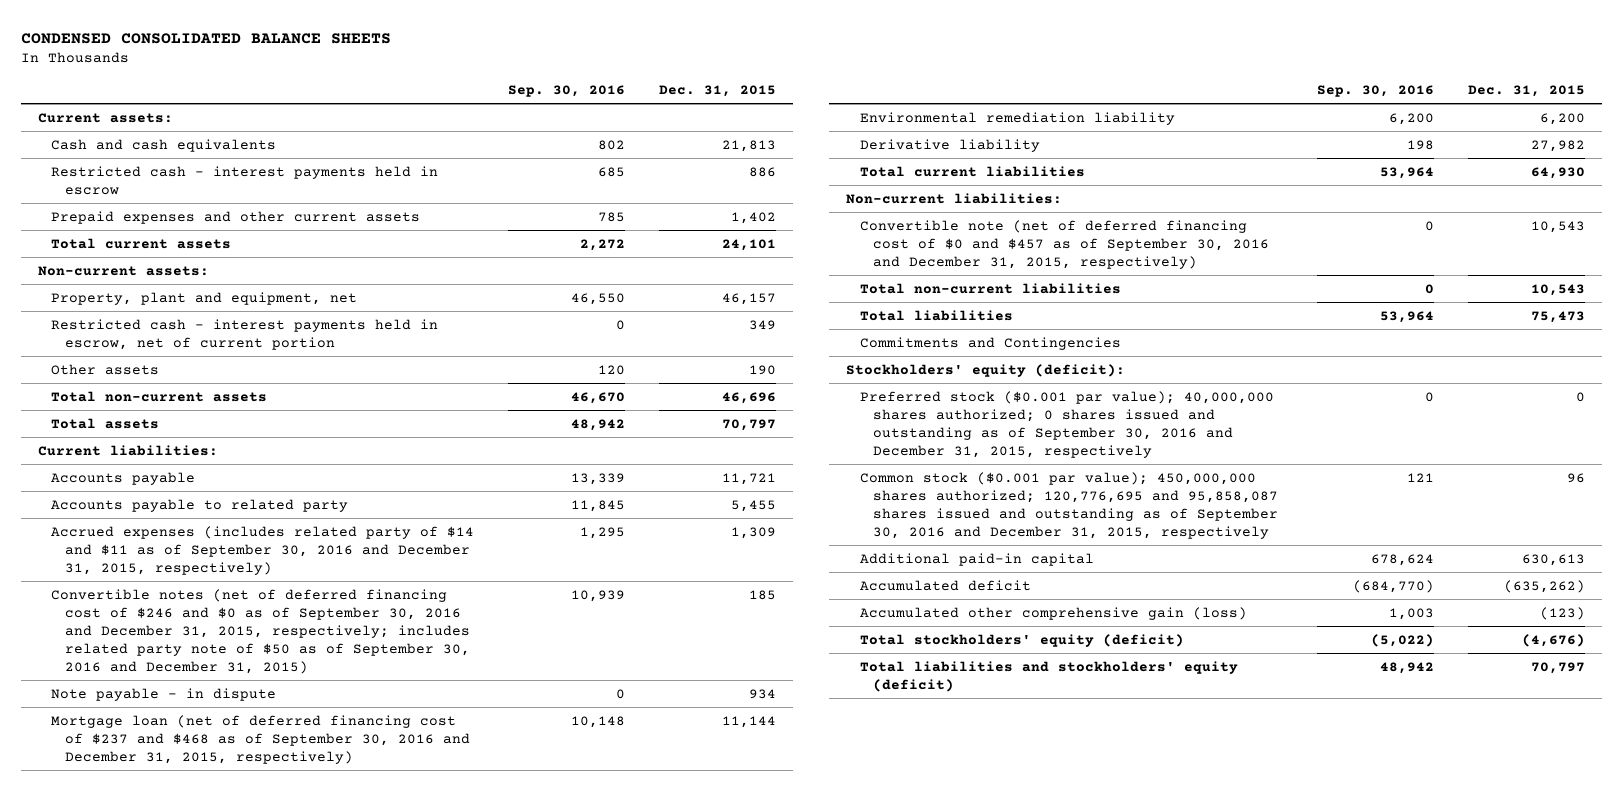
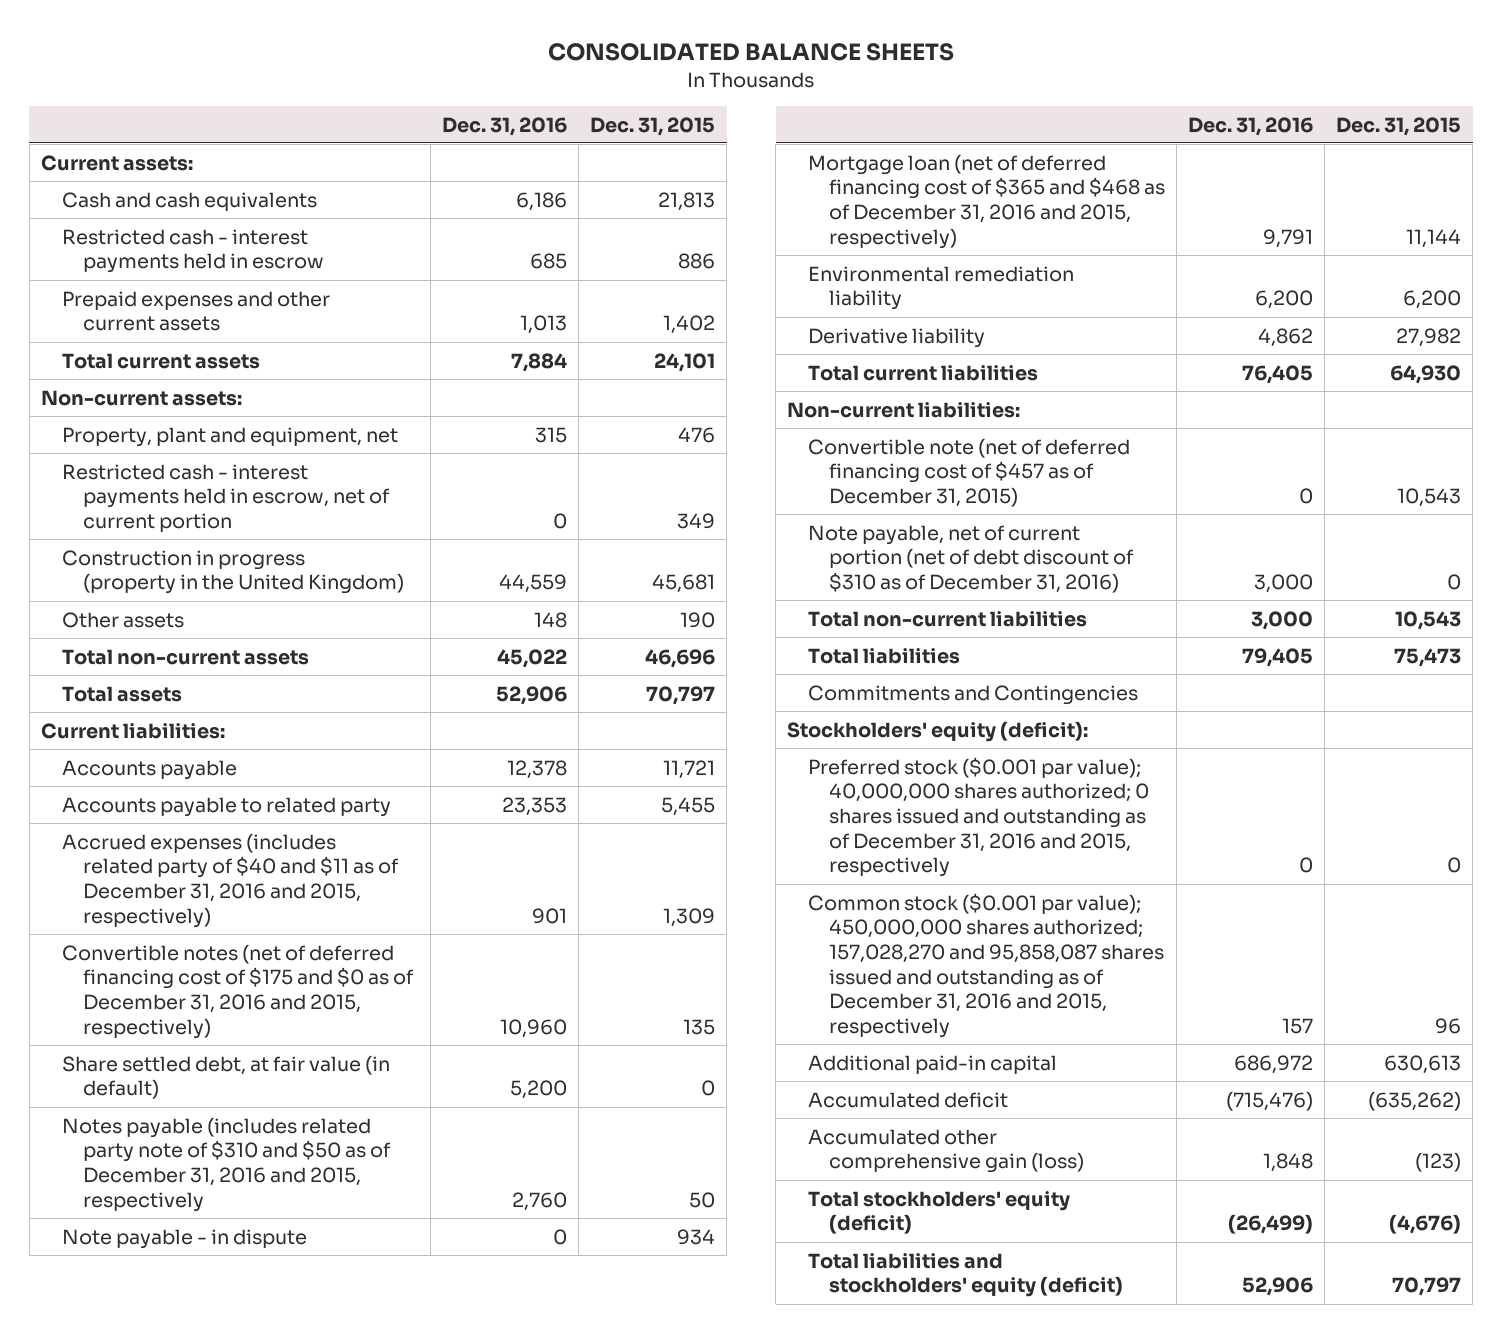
- CONDENSED CONSOLIDATED BALANCE SHEETS
+ CONSOLIDATED BALANCE SHEETS
- | Sep. 30, 2016 | Dec. 31, 2015
+ | Dec. 31, 2016 | Dec. 31, 2015
- Property, plant and equipment, net | 46,550 | 46,157
+ Property, plant and equipment, net | 315 | 476
+ Construction in progress (property in the United Kingdom) | 44,559 | 45,681
- Accrued expenses (includes related party of $14 and $11 as of September 30, 2016 and December 31, 2015, respectively) | 1,295 | 1,309
- Convertible notes (net of deferred financing cost of $246 and $0 as of September 30, 2016 and December 31, 2015, respectively; includes related party note of $50 as of September 30, 2016 and December 31, 2015) | 10,939 | 185
+ Accrued expenses (includes related party of $40 and $11 as of December 31, 2016 and 2015, respectively) | 901 | 1,309
+ Convertible notes (net of deferred financing cost of $175 and $0 as of December 31, 2016 and 2015, respectively) | 10,960 | 135
+ Share settled debt, at fair value (in default) | 5,200 | 0
+ Notes payable (includes related party note of $310 and $50 as of December 31, 2016 and 2015, respectively | 2,760 | 50
- Mortgage loan (net of deferred financing cost of $237 and $468 as of September 30, 2016 and December 31, 2015, respectively) | 10,148 | 11,144
+ Mortgage loan (net of deferred financing cost of $365 and $468 as of December 31, 2016 and 2015, respectively) | 9,791 | 11,144
- Convertible note (net of deferred financing cost of $0 and $457 as of September 30, 2016 and December 31, 2015, respectively) | 0 | 10,543
+ Convertible note (net of deferred financing cost of $457 as of December 31, 2015) | 0 | 10,543
+ Note payable, net of current portion (net of debt discount of $310 as of December 31, 2016) | 3,000 | 0
- Preferred stock ($0.001 par value); 40,000,000 shares authorized; 0 shares issued and outstanding as of September 30, 2016 and December 31, 2015, respectively | 0 | 0
- Common stock ($0.001 par value); 450,000,000 shares authorized; 120,776,695 and 95,858,087 shares issued and outstanding as of September 30, 2016 and December 31, 2015, respectively | 121 | 96
+ Preferred stock ($0.001 par value); 40,000,000 shares authorized; 0 shares issued and outstanding as of December 31, 2016 and 2015, respectively | 0 | 0
+ Common stock ($0.001 par value); 450,000,000 shares authorized; 157,028,270 and 95,858,087 shares issued and outstanding as of December 31, 2016 and 2015, respectively | 157 | 96

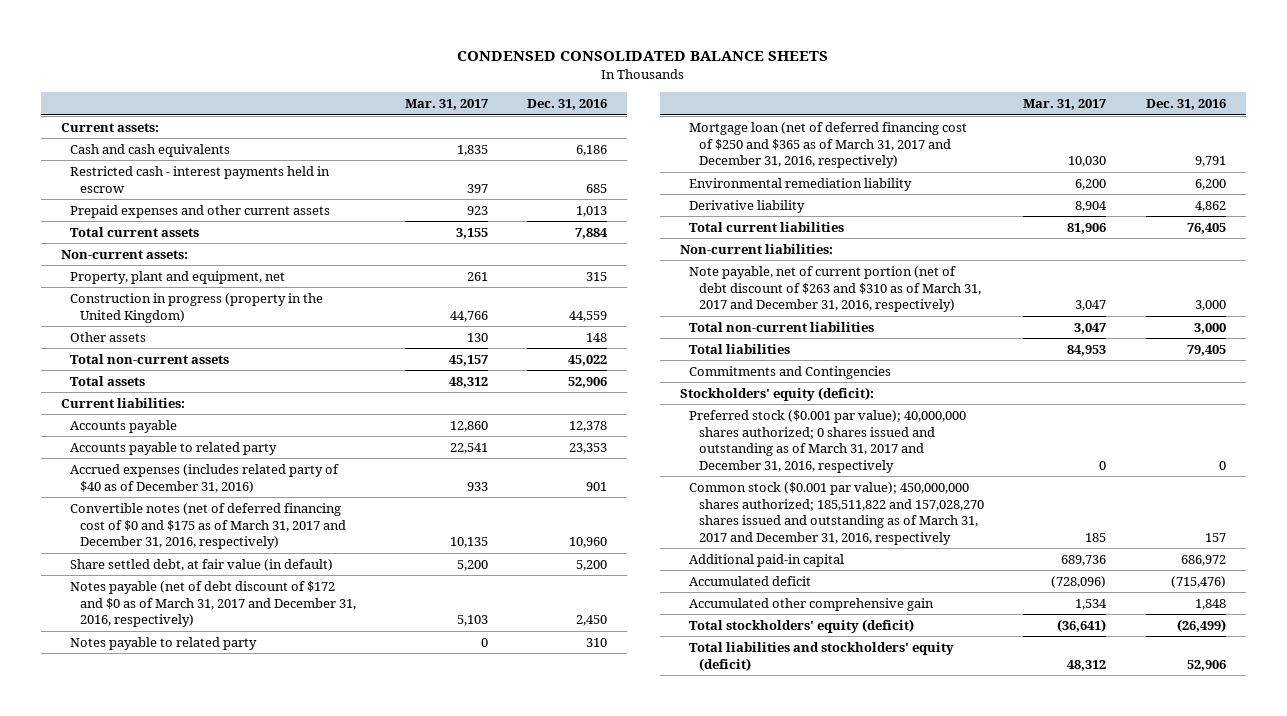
- CONSOLIDATED BALANCE SHEETS
+ CONDENSED CONSOLIDATED BALANCE SHEETS
- | Dec. 31, 2016 | Dec. 31, 2015
+ | Mar. 31, 2017 | Dec. 31, 2016
- Restricted cash - interest payments held in escrow, net of current portion | 0 | 349
- Accrued expenses (includes related party of $40 and $11 as of December 31, 2016 and 2015, respectively) | 901 | 1,309
- Convertible notes (net of deferred financing cost of $175 and $0 as of December 31, 2016 and 2015, respectively) | 10,960 | 135
+ Accrued expenses (includes related party of $40 as of December 31, 2016) | 933 | 901
+ Convertible notes (net of deferred financing cost of $0 and $175 as of March 31, 2017 and December 31, 2016, respectively) | 10,135 | 10,960
- Notes payable (includes related party note of $310 and $50 as of December 31, 2016 and 2015, respectively | 2,760 | 50
- Note payable - in dispute | 0 | 934
- Mortgage loan (net of deferred financing cost of $365 and $468 as of December 31, 2016 and 2015, respectively) | 9,791 | 11,144
+ Notes payable (net of debt discount of $172 and $0 as of March 31, 2017 and December 31, 2016, respectively) | 5,103 | 2,450
+ Notes payable to related party | 0 | 310
+ Mortgage loan (net of deferred financing cost of $250 and $365 as of March 31, 2017 and December 31, 2016, respectively) | 10,030 | 9,791
- Convertible note (net of deferred financing cost of $457 as of December 31, 2015) | 0 | 10,543
- Note payable, net of current portion (net of debt discount of $310 as of December 31, 2016) | 3,000 | 0
+ Note payable, net of current portion (net of debt discount of $263 and $310 as of March 31, 2017 and December 31, 2016, respectively) | 3,047 | 3,000
- Preferred stock ($0.001 par value); 40,000,000 shares authorized; 0 shares issued and outstanding as of December 31, 2016 and 2015, respectively | 0 | 0
- Common stock ($0.001 par value); 450,000,000 shares authorized; 157,028,270 and 95,858,087 shares issued and outstanding as of December 31, 2016 and 2015, respectively | 157 | 96
+ Preferred stock ($0.001 par value); 40,000,000 shares authorized; 0 shares issued and outstanding as of March 31, 2017 and December 31, 2016, respectively | 0 | 0
+ Common stock ($0.001 par value); 450,000,000 shares authorized; 185,511,822 and 157,028,270 shares issued and outstanding as of March 31, 2017 and December 31, 2016, respectively | 185 | 157
- Accumulated other comprehensive gain (loss) | 1,848 | (123)
+ Accumulated other comprehensive gain | 1,534 | 1,848

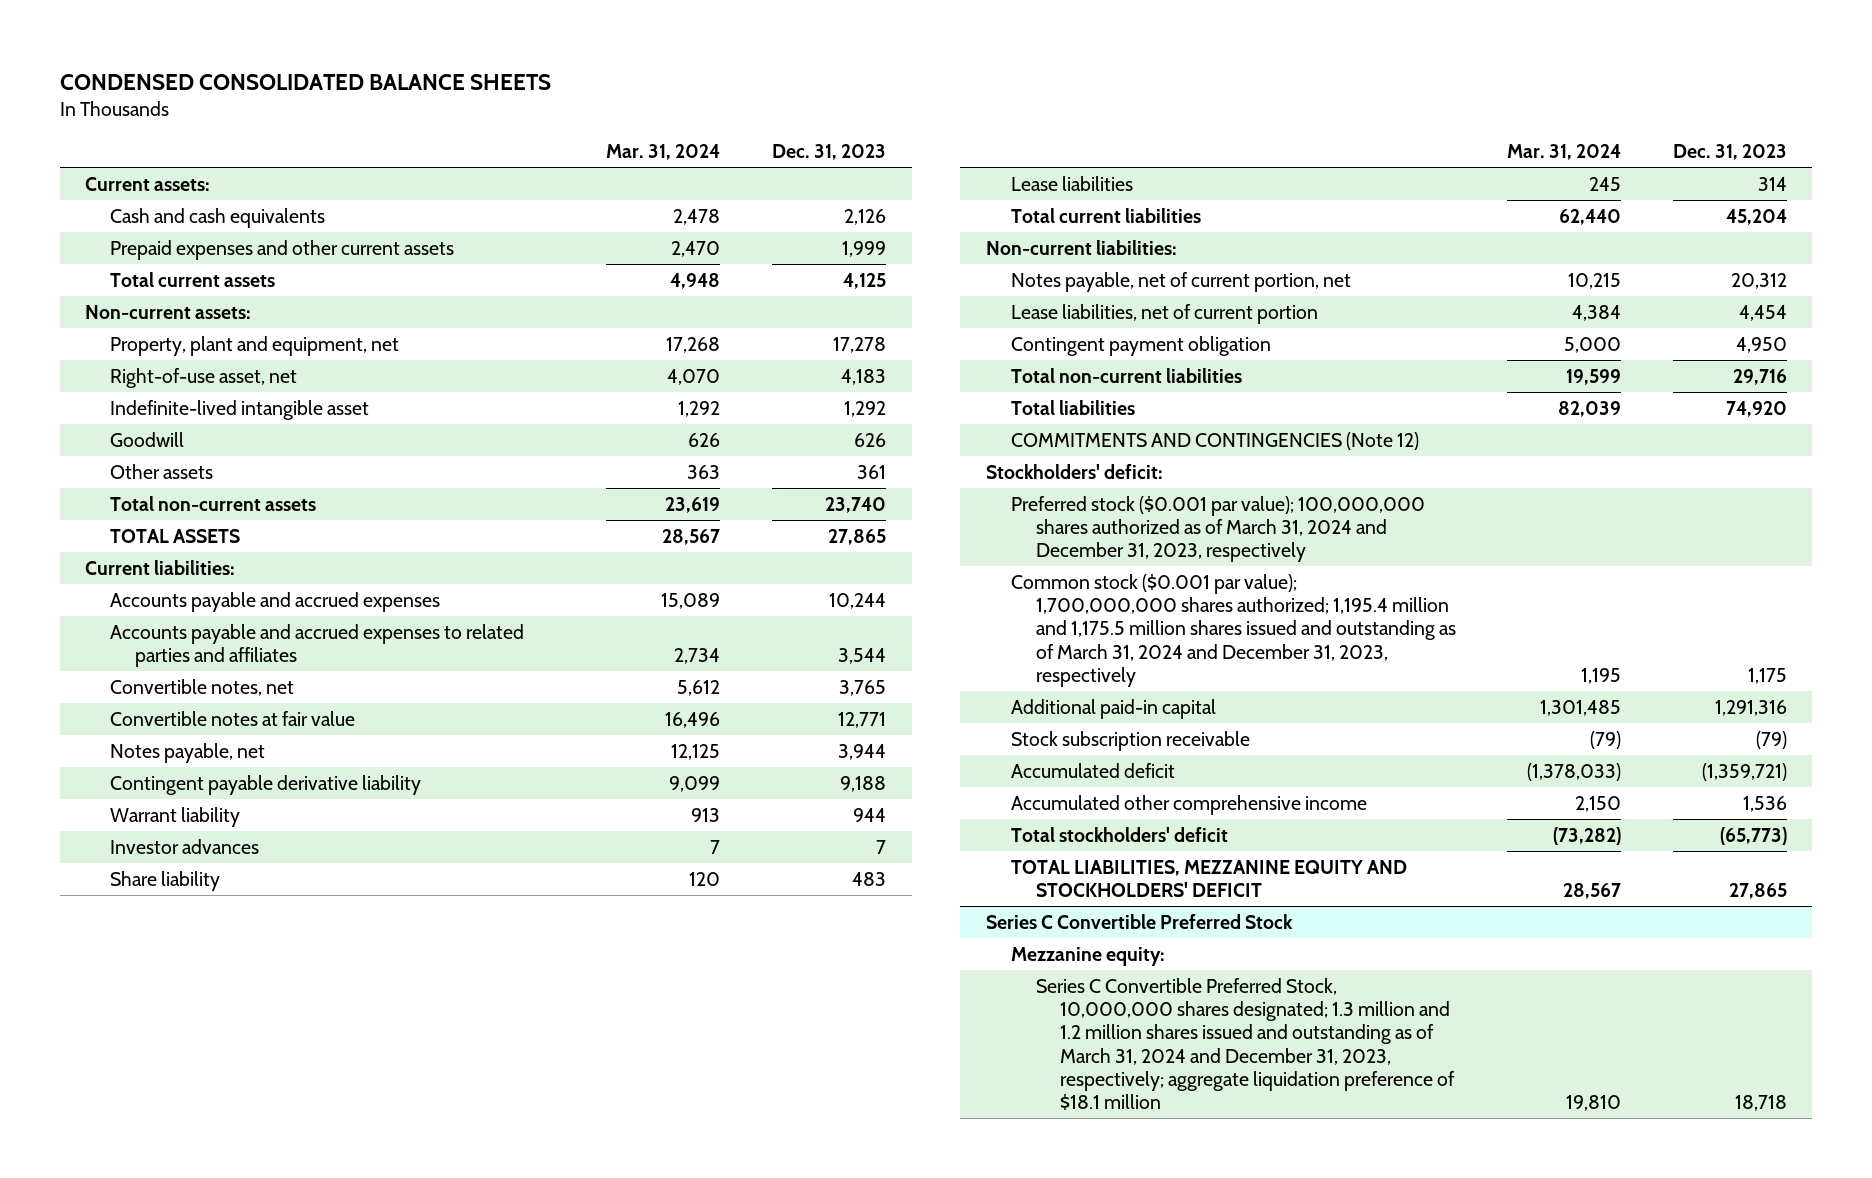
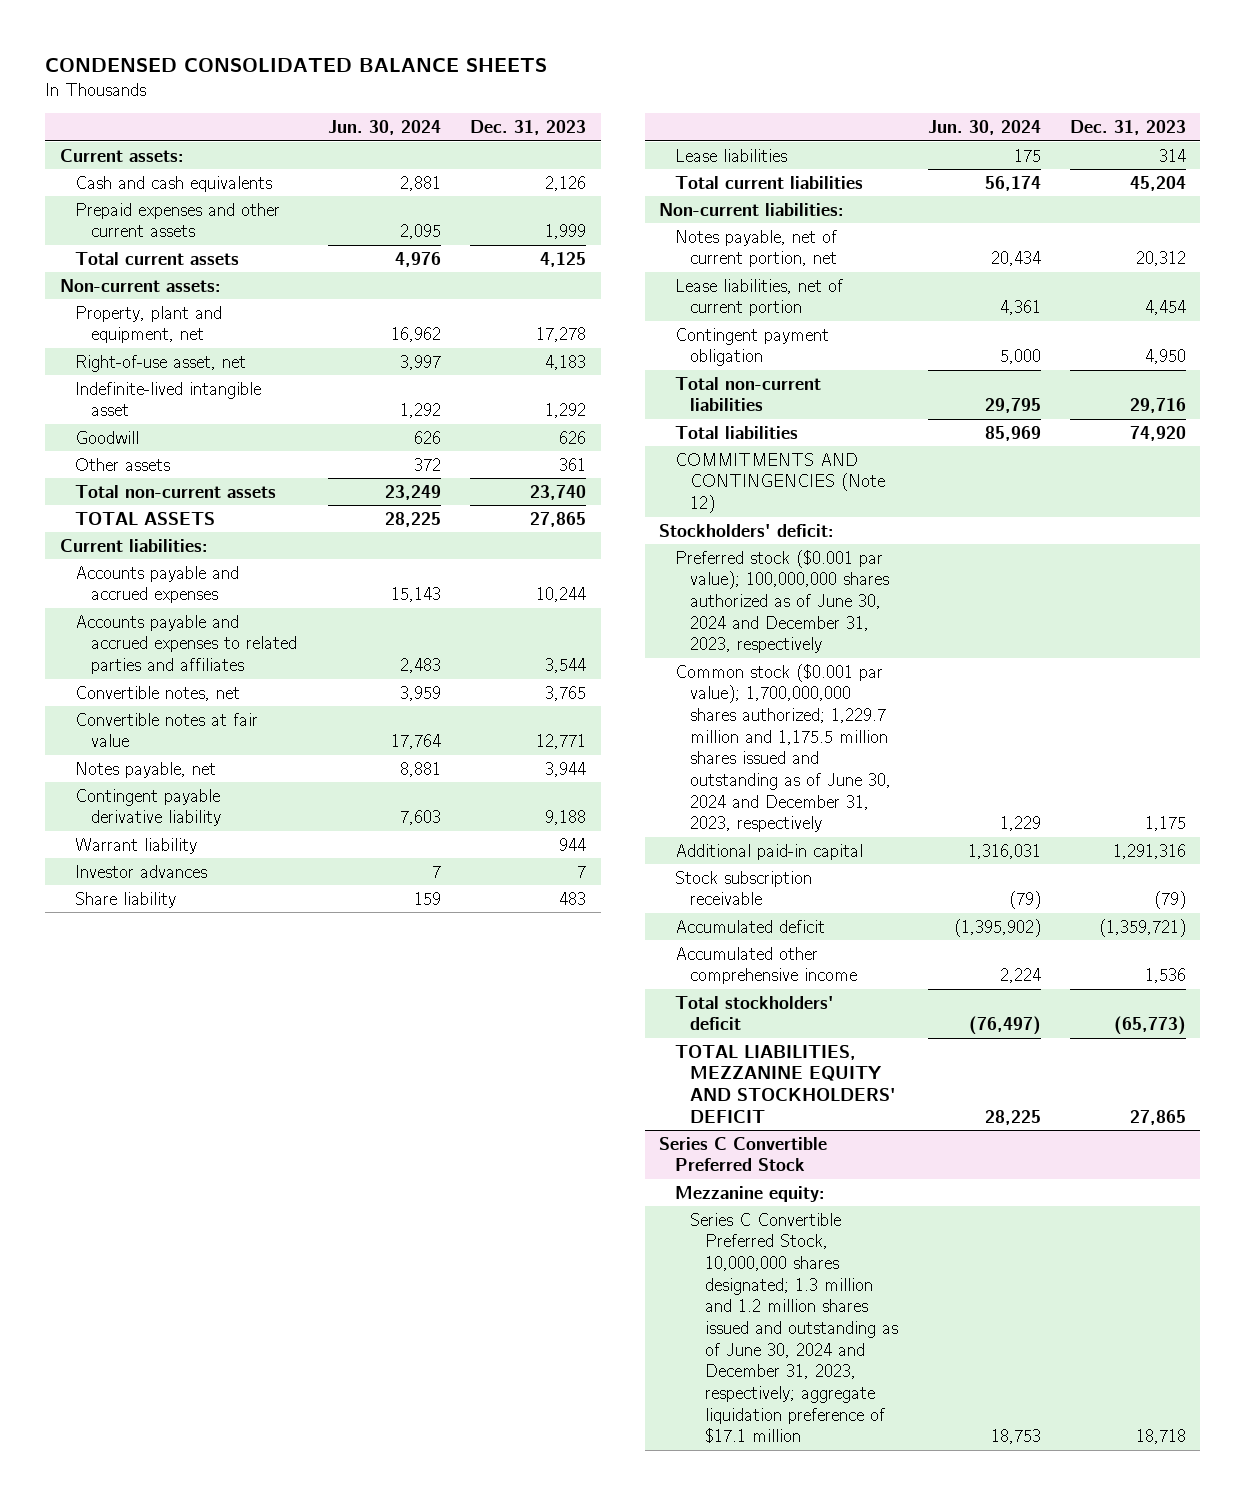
- | Mar. 31, 2024 | Dec. 31, 2023
+ | Jun. 30, 2024 | Dec. 31, 2023
- Preferred stock ($0.001 par value); 100,000,000 shares authorized as of March 31, 2024 and December 31, 2023, respectively
- Common stock ($0.001 par value); 1,700,000,000 shares authorized; 1,195.4 million and 1,175.5 million shares issued and outstanding as of March 31, 2024 and December 31, 2023, respectively | 1,195 | 1,175
+ Preferred stock ($0.001 par value); 100,000,000 shares authorized as of June 30, 2024 and December 31, 2023, respectively
+ Common stock ($0.001 par value); 1,700,000,000 shares authorized; 1,229.7 million and 1,175.5 million shares issued and outstanding as of June 30, 2024 and December 31, 2023, respectively | 1,229 | 1,175
@ Series C Convertible Preferred Stock
- Series C Convertible Preferred Stock, 10,000,000 shares designated; 1.3 million and 1.2 million shares issued and outstanding as of March 31, 2024 and December 31, 2023, respectively; aggregate liquidation preference of $18.1 million | 19,810 | 18,718
+ Series C Convertible Preferred Stock, 10,000,000 shares designated; 1.3 million and 1.2 million shares issued and outstanding as of June 30, 2024 and December 31, 2023, respectively; aggregate liquidation preference of $17.1 million | 18,753 | 18,718

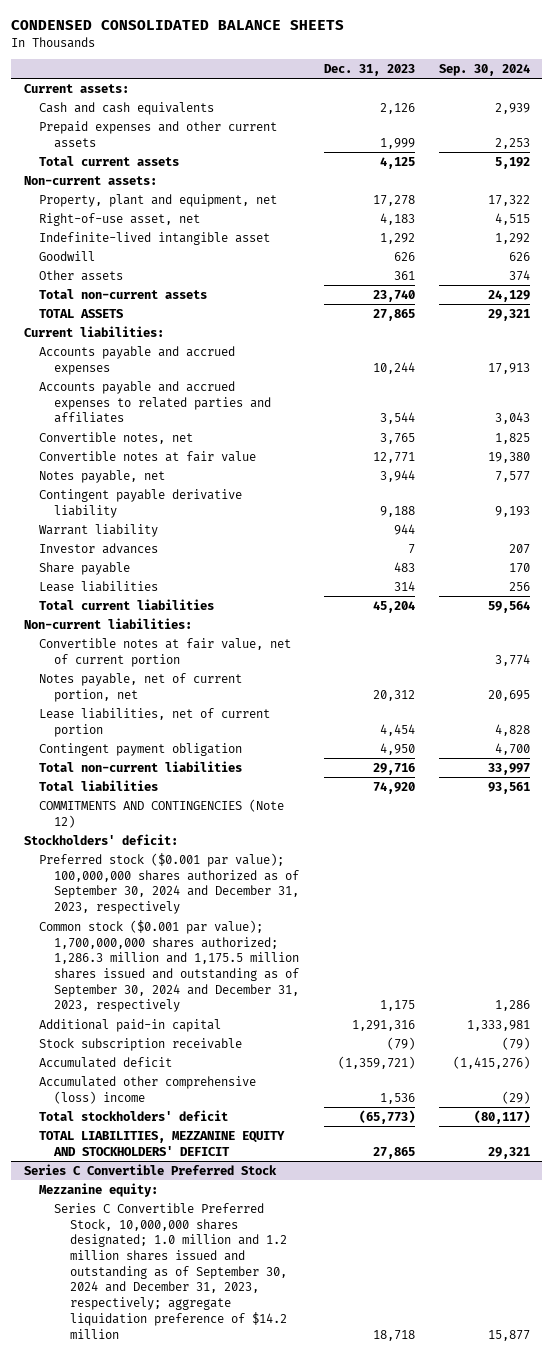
- | Jun. 30, 2024 | Dec. 31, 2023
+ | Dec. 31, 2023 | Sep. 30, 2024
- Share liability | 159 | 483
+ Share payable | 483 | 170
+ Convertible notes at fair value, net of current portion | | 3,774
- Preferred stock ($0.001 par value); 100,000,000 shares authorized as of June 30, 2024 and December 31, 2023, respectively
- Common stock ($0.001 par value); 1,700,000,000 shares authorized; 1,229.7 million and 1,175.5 million shares issued and outstanding as of June 30, 2024 and December 31, 2023, respectively | 1,229 | 1,175
+ Preferred stock ($0.001 par value); 100,000,000 shares authorized as of September 30, 2024 and December 31, 2023, respectively
+ Common stock ($0.001 par value); 1,700,000,000 shares authorized; 1,286.3 million and 1,175.5 million shares issued and outstanding as of September 30, 2024 and December 31, 2023, respectively | 1,175 | 1,286
- Accumulated other comprehensive income | 2,224 | 1,536
+ Accumulated other comprehensive (loss) income | 1,536 | (29)
@ Series C Convertible Preferred Stock
- Series C Convertible Preferred Stock, 10,000,000 shares designated; 1.3 million and 1.2 million shares issued and outstanding as of June 30, 2024 and December 31, 2023, respectively; aggregate liquidation preference of $17.1 million | 18,753 | 18,718
+ Series C Convertible Preferred Stock, 10,000,000 shares designated; 1.0 million and 1.2 million shares issued and outstanding as of September 30, 2024 and December 31, 2023, respectively; aggregate liquidation preference of $14.2 million | 18,718 | 15,877

